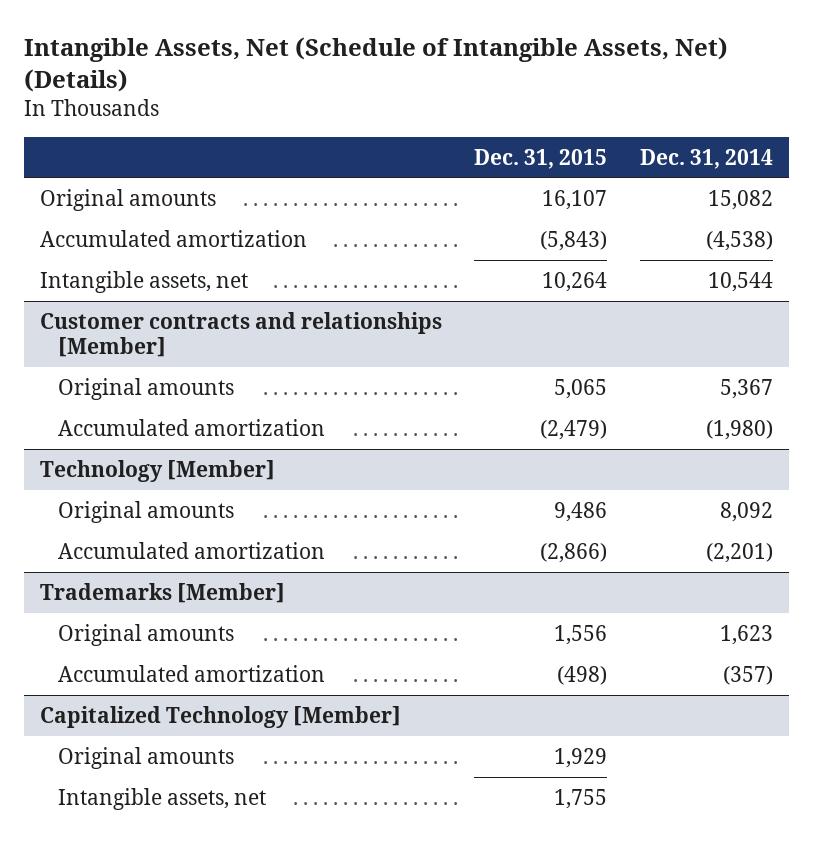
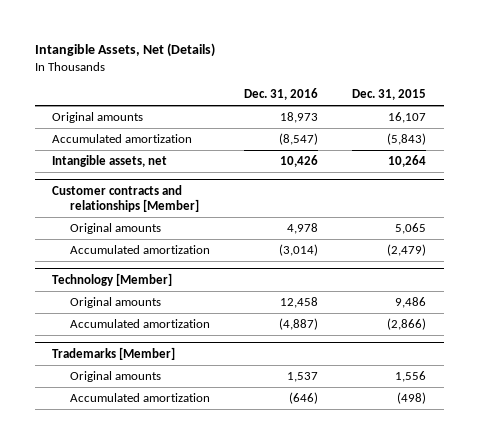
- Intangible Assets, Net (Schedule of Intangible Assets, Net) (Details)
+ Intangible Assets, Net (Details)
- | Dec. 31, 2015 | Dec. 31, 2014
+ | Dec. 31, 2016 | Dec. 31, 2015
- Capitalized Technology [Member]
- Original amounts | 1,929 |
- Intangible assets, net | 1,755 |

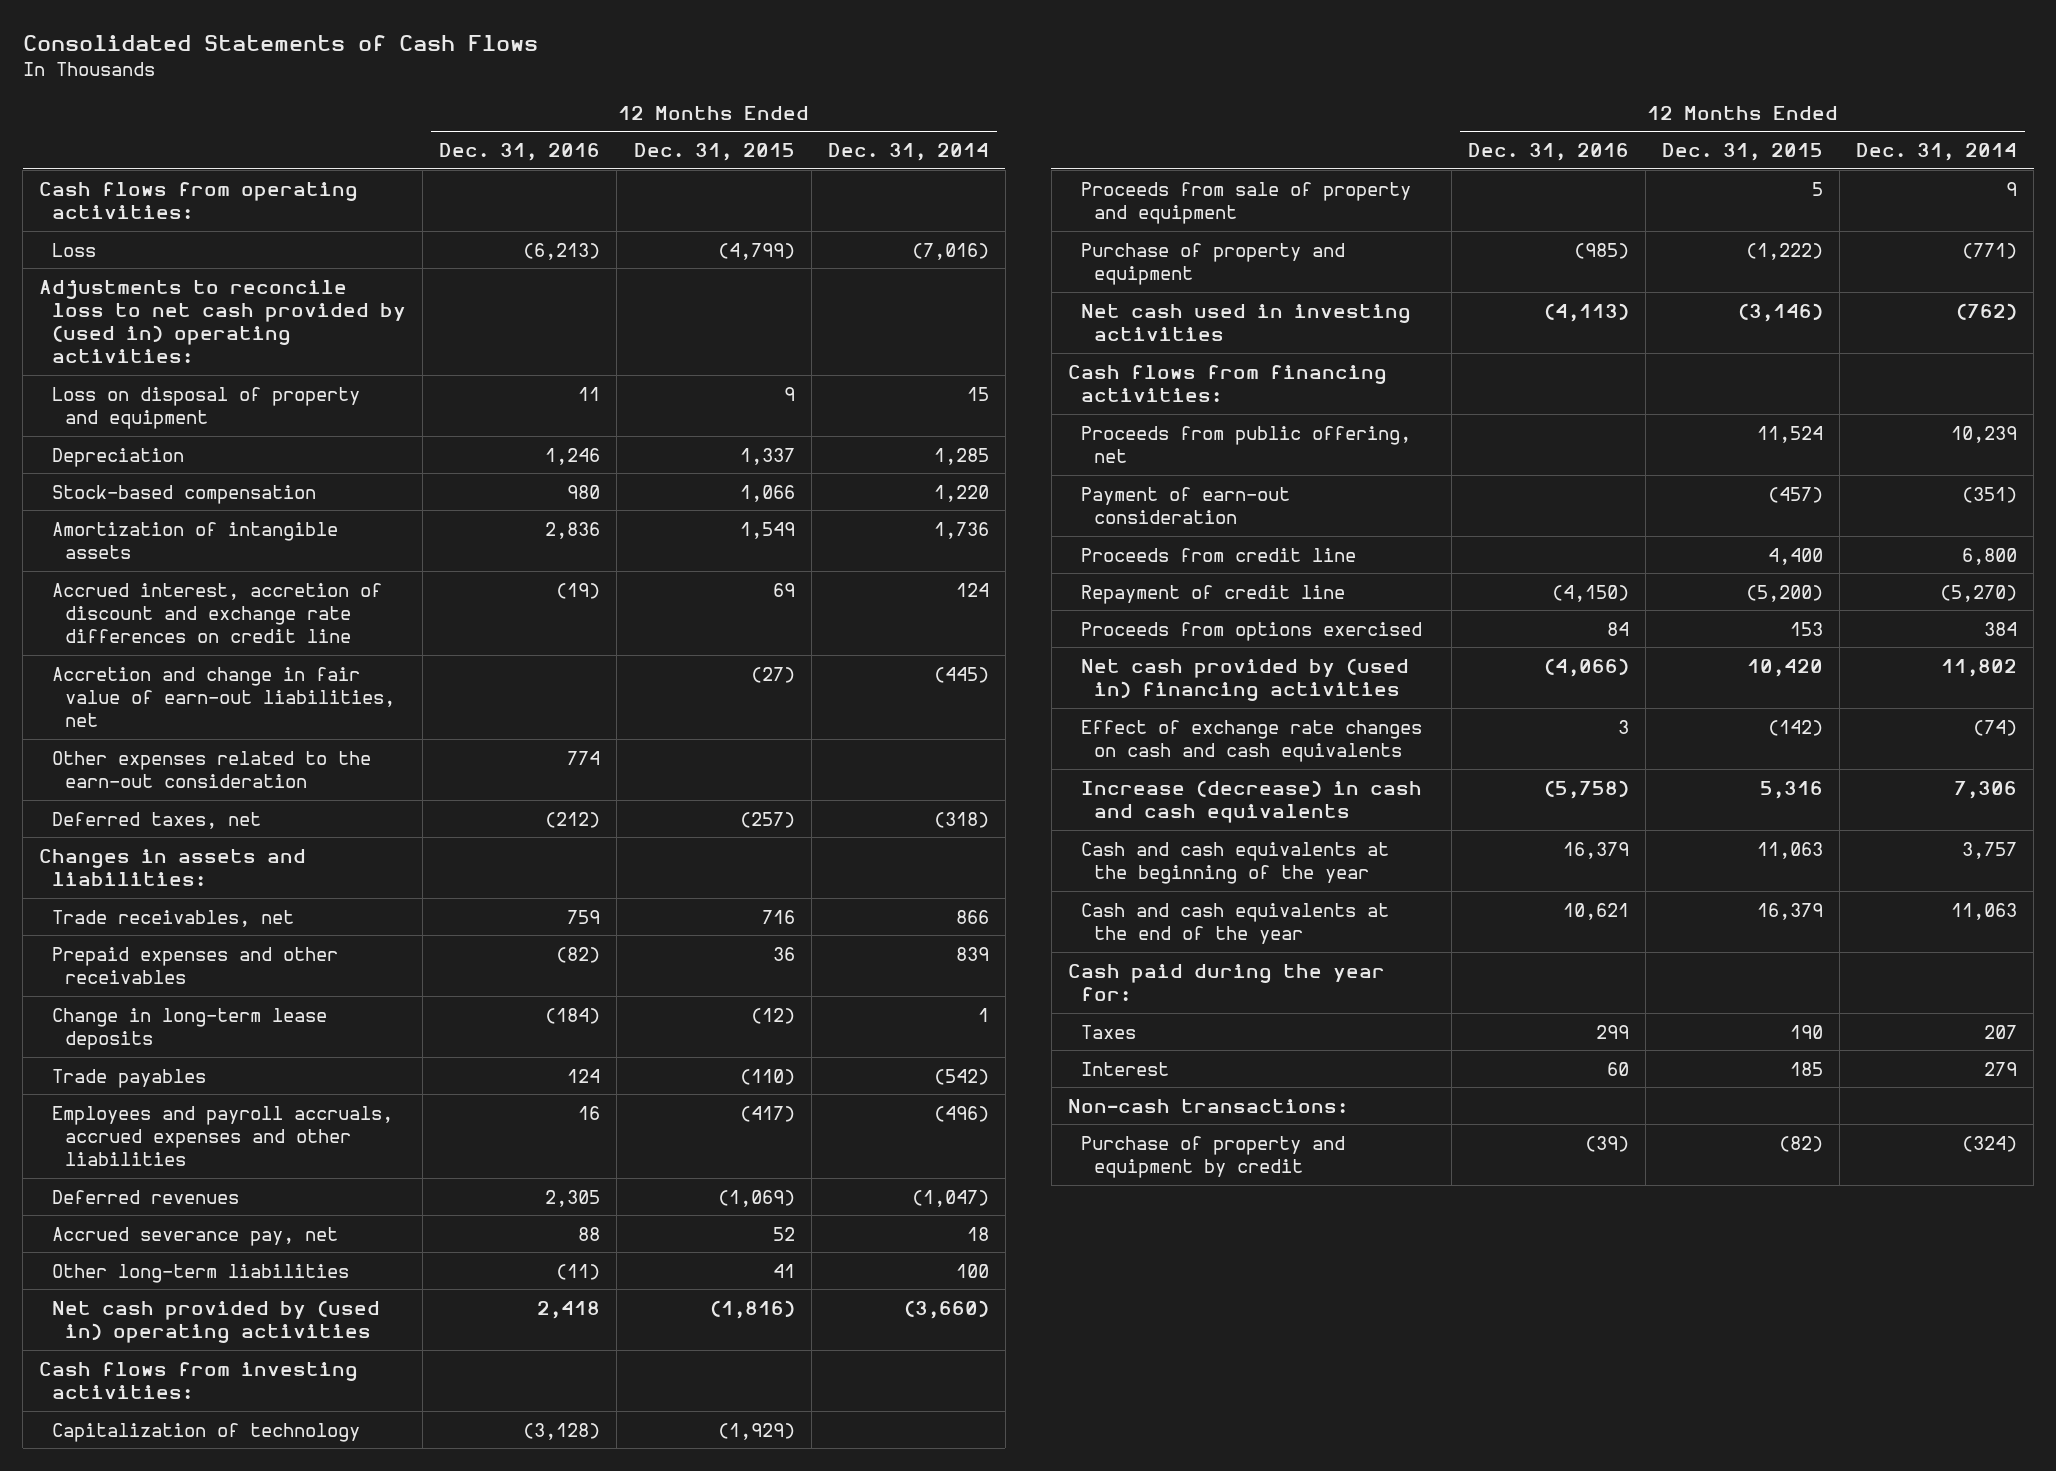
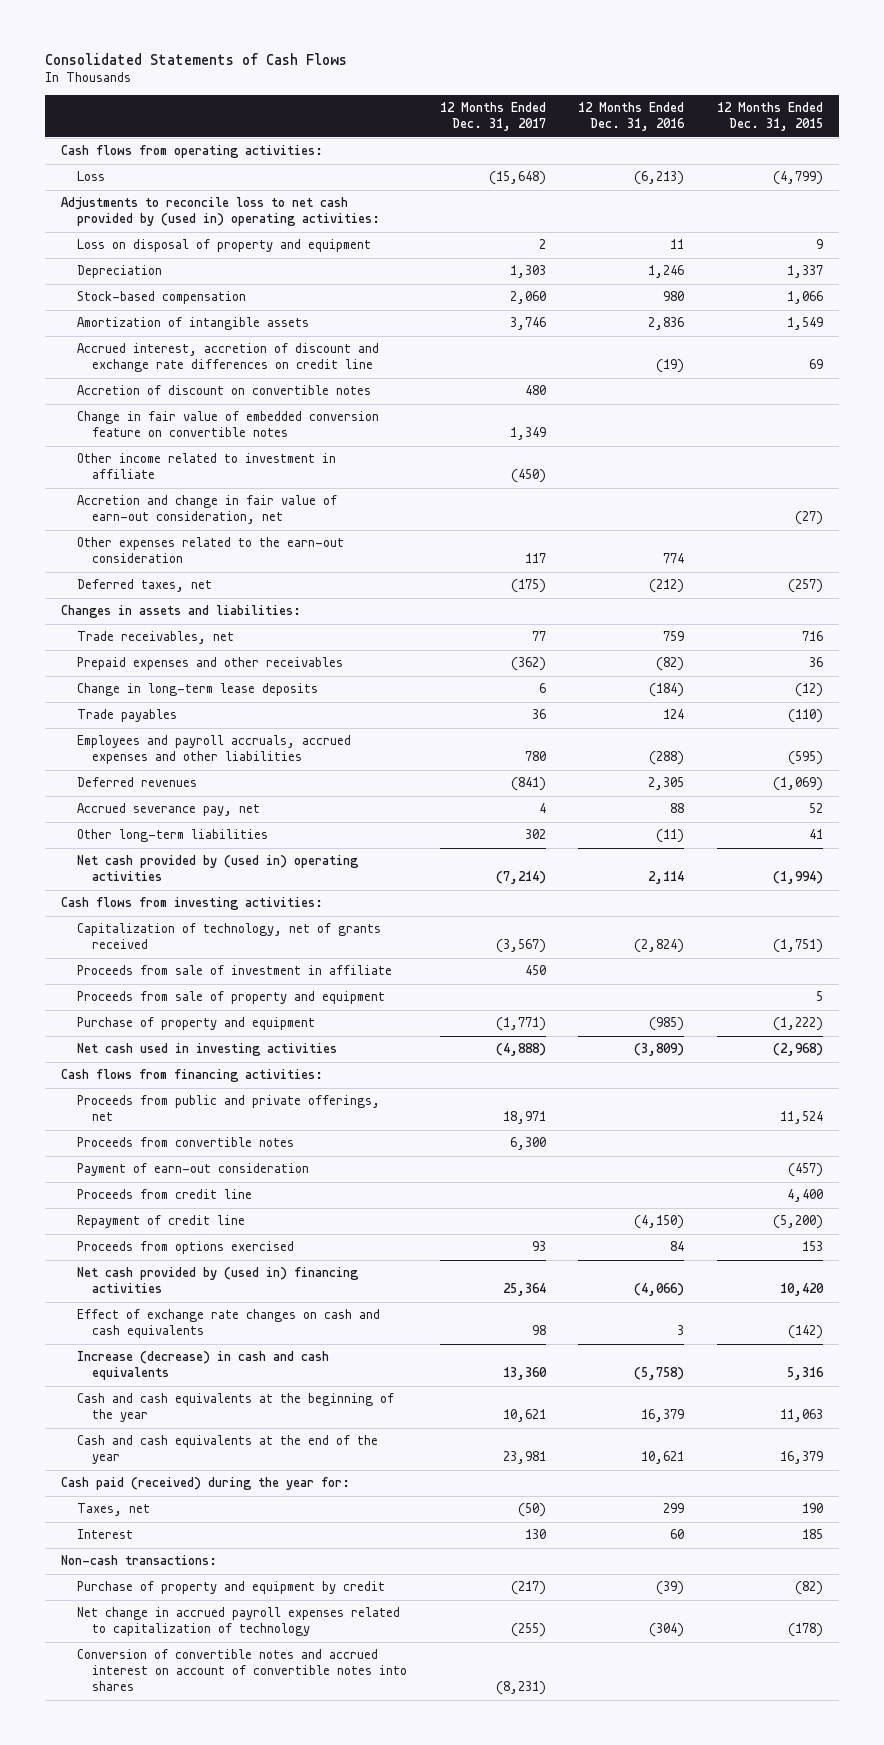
- | 12 Months Ended Dec. 31, 2016 | 12 Months Ended Dec. 31, 2015 | 12 Months Ended Dec. 31, 2014
+ | 12 Months Ended Dec. 31, 2017 | 12 Months Ended Dec. 31, 2016 | 12 Months Ended Dec. 31, 2015
- Accretion and change in fair value of earn-out liabilities, net | | (27) | (445)
+ Accretion of discount on convertible notes | 480 | |
+ Change in fair value of embedded conversion feature on convertible notes | 1,349 | |
+ Other income related to investment in affiliate | (450) | |
+ Accretion and change in fair value of earn-out consideration, net | | | (27)
- Employees and payroll accruals, accrued expenses and other liabilities | 16 | (417) | (496)
+ Employees and payroll accruals, accrued expenses and other liabilities | 780 | (288) | (595)
- Net cash provided by (used in) operating activities | 2,418 | (1,816) | (3,660)
+ Net cash provided by (used in) operating activities | (7,214) | 2,114 | (1,994)
- Capitalization of technology | (3,128) | (1,929) |
+ Capitalization of technology, net of grants received | (3,567) | (2,824) | (1,751)
+ Proceeds from sale of investment in affiliate | 450 | |
- Net cash used in investing activities | (4,113) | (3,146) | (762)
+ Net cash used in investing activities | (4,888) | (3,809) | (2,968)
- Proceeds from public offering, net | | 11,524 | 10,239
+ Proceeds from public and private offerings, net | 18,971 | | 11,524
+ Proceeds from convertible notes | 6,300 | |
- Cash paid during the year for:
- Taxes | 299 | 190 | 207
+ Cash paid (received) during the year for:
+ Taxes, net | (50) | 299 | 190
+ Net change in accrued payroll expenses related to capitalization of technology | (255) | (304) | (178)
+ Conversion of convertible notes and accrued interest on account of convertible notes into shares | (8,231) | |

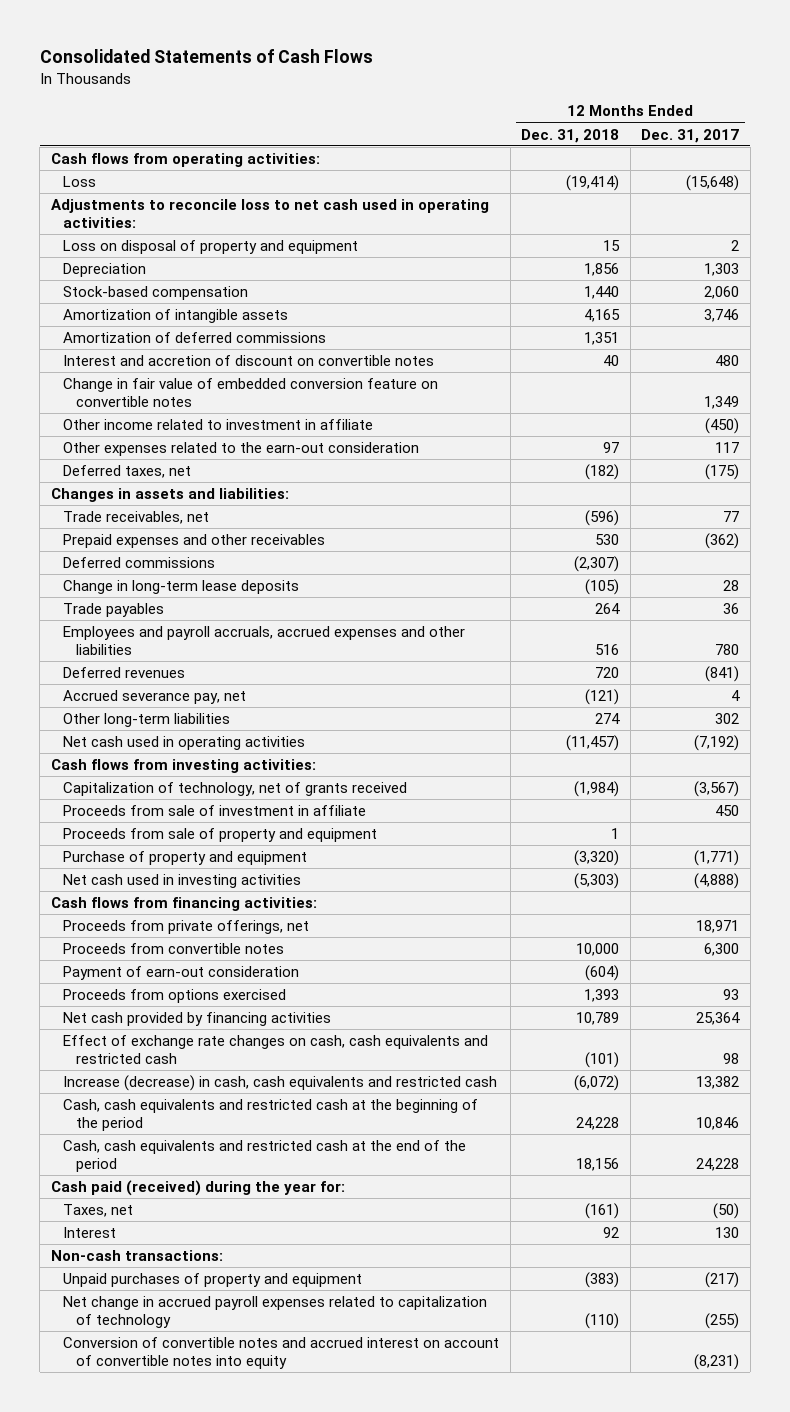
- | 12 Months Ended Dec. 31, 2017 | 12 Months Ended Dec. 31, 2016 | 12 Months Ended Dec. 31, 2015
+ | 12 Months Ended Dec. 31, 2018 | 12 Months Ended Dec. 31, 2017
- Adjustments to reconcile loss to net cash provided by (used in) operating activities:
+ Adjustments to reconcile loss to net cash used in operating activities:
- Accrued interest, accretion of discount and exchange rate differences on credit line | | (19) | 69
- Accretion of discount on convertible notes | 480 | |
+ Amortization of deferred commissions | 1,351 |
+ Interest and accretion of discount on convertible notes | 40 | 480
- Accretion and change in fair value of earn-out consideration, net | | | (27)
- Change in long-term lease deposits | 6 | (184) | (12)
+ Deferred commissions | (2,307) |
+ Change in long-term lease deposits | (105) | 28
- Net cash provided by (used in) operating activities | (7,214) | 2,114 | (1,994)
+ Net cash used in operating activities | (11,457) | (7,192)
- Proceeds from public and private offerings, net | 18,971 | | 11,524
+ Proceeds from private offerings, net | | 18,971
- Proceeds from credit line | | | 4,400
- Repayment of credit line | | (4,150) | (5,200)
- Net cash provided by (used in) financing activities | 25,364 | (4,066) | 10,420
- Effect of exchange rate changes on cash and cash equivalents | 98 | 3 | (142)
- Increase (decrease) in cash and cash equivalents | 13,360 | (5,758) | 5,316
- Cash and cash equivalents at the beginning of the year | 10,621 | 16,379 | 11,063
- Cash and cash equivalents at the end of the year | 23,981 | 10,621 | 16,379
+ Net cash provided by financing activities | 10,789 | 25,364
+ Effect of exchange rate changes on cash, cash equivalents and restricted cash | (101) | 98
+ Increase (decrease) in cash, cash equivalents and restricted cash | (6,072) | 13,382
+ Cash, cash equivalents and restricted cash at the beginning of the period | 24,228 | 10,846
+ Cash, cash equivalents and restricted cash at the end of the period | 18,156 | 24,228
- Purchase of property and equipment by credit | (217) | (39) | (82)
+ Unpaid purchases of property and equipment | (383) | (217)
- Conversion of convertible notes and accrued interest on account of convertible notes into shares | (8,231) | |
+ Conversion of convertible notes and accrued interest on account of convertible notes into equity | | (8,231)

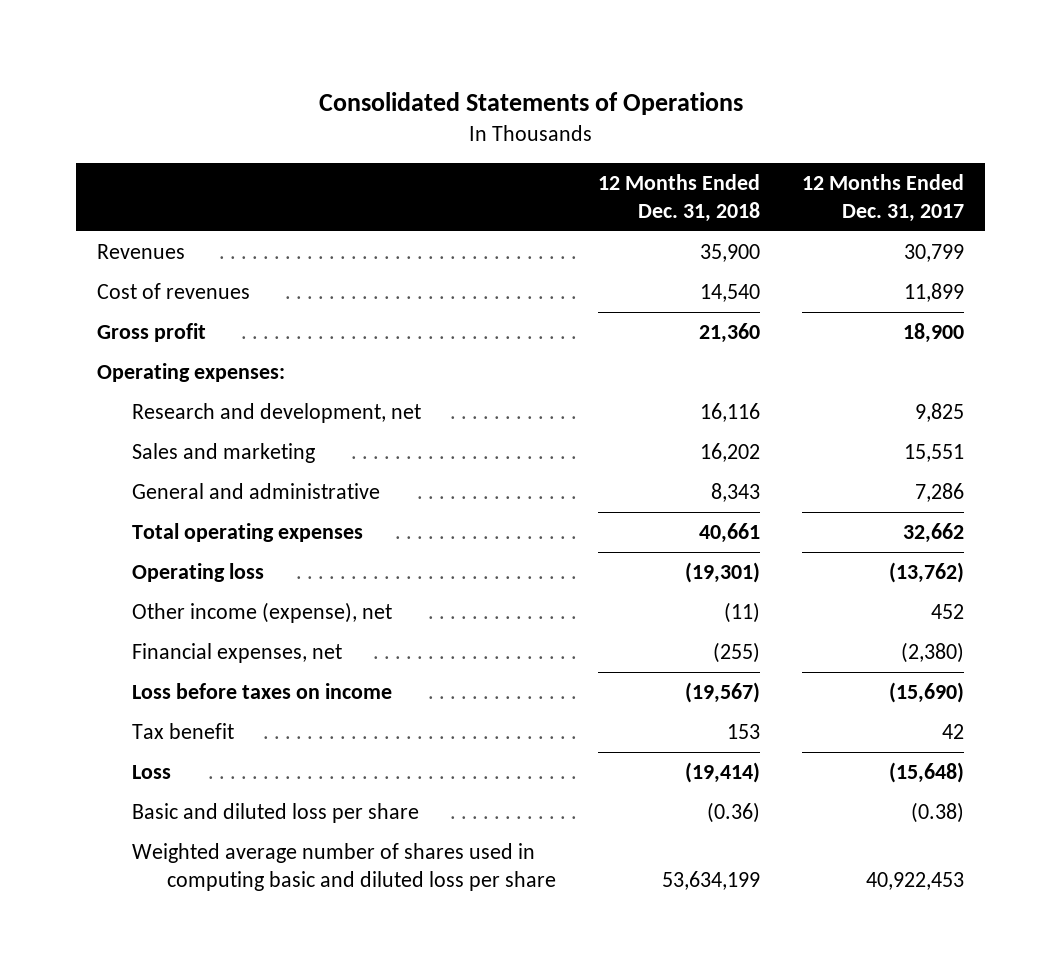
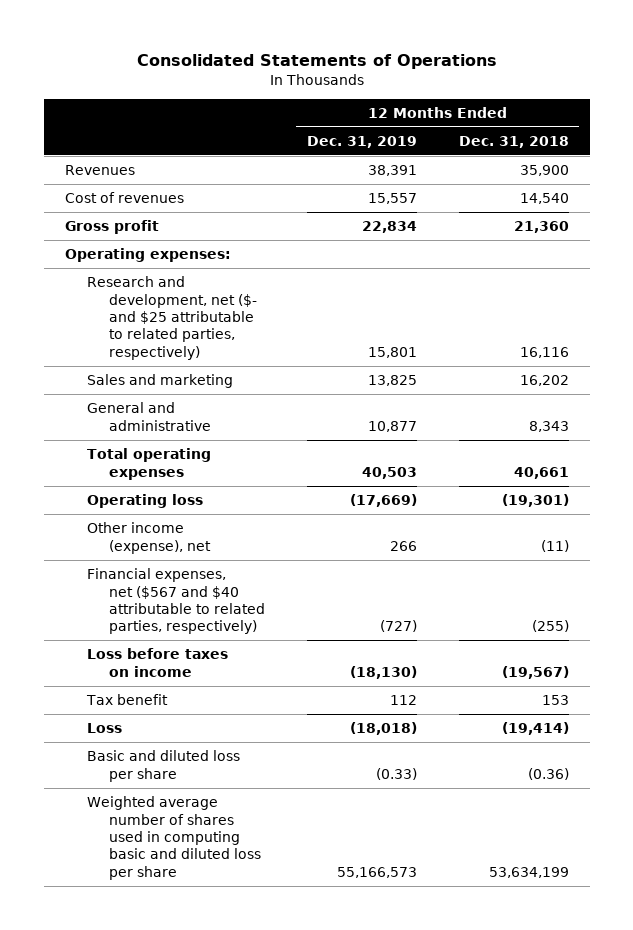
- | 12 Months Ended Dec. 31, 2018 | 12 Months Ended Dec. 31, 2017
+ | 12 Months Ended Dec. 31, 2019 | 12 Months Ended Dec. 31, 2018
- Research and development, net | 16,116 | 9,825
+ Research and development, net ($- and $25 attributable to related parties, respectively) | 15,801 | 16,116
- Financial expenses, net | (255) | (2,380)
+ Financial expenses, net ($567 and $40 attributable to related parties, respectively) | (727) | (255)

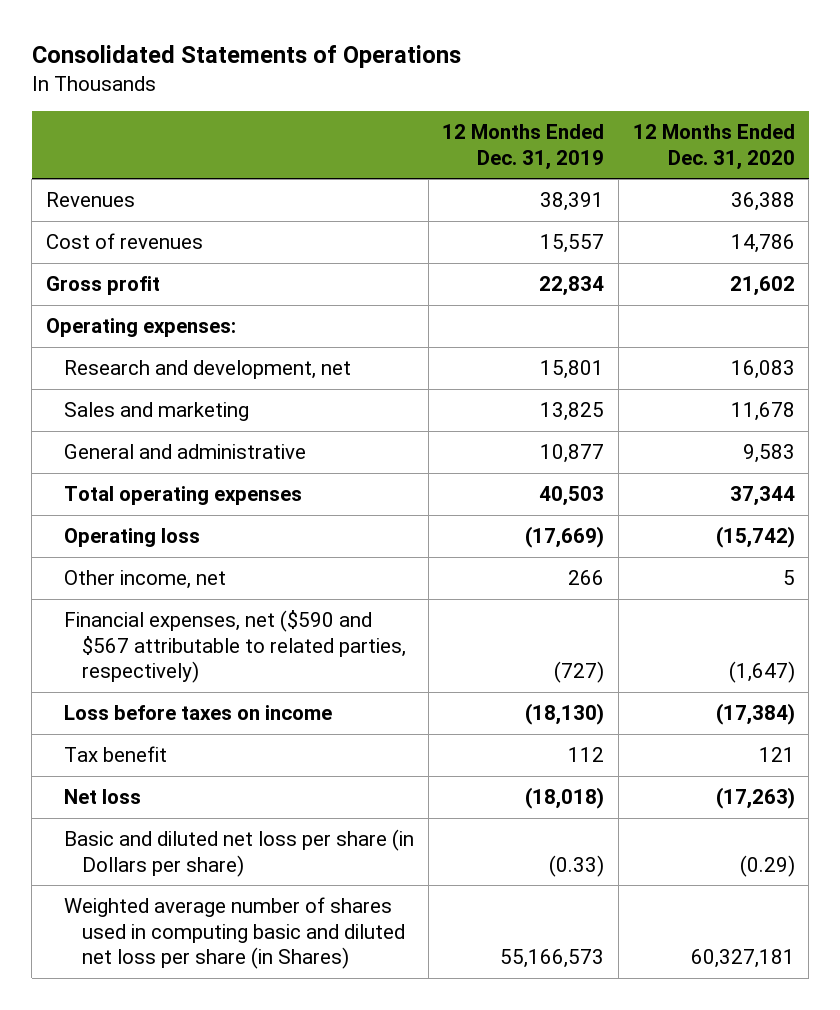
- | 12 Months Ended Dec. 31, 2019 | 12 Months Ended Dec. 31, 2018
+ | 12 Months Ended Dec. 31, 2019 | 12 Months Ended Dec. 31, 2020
- Research and development, net ($- and $25 attributable to related parties, respectively) | 15,801 | 16,116
+ Research and development, net | 15,801 | 16,083
- Other income (expense), net | 266 | (11)
- Financial expenses, net ($567 and $40 attributable to related parties, respectively) | (727) | (255)
+ Other income, net | 266 | 5
+ Financial expenses, net ($590 and $567 attributable to related parties, respectively) | (727) | (1,647)
- Loss | (18,018) | (19,414)
- Basic and diluted loss per share | (0.33) | (0.36)
- Weighted average number of shares used in computing basic and diluted loss per share | 55,166,573 | 53,634,199
+ Net loss | (18,018) | (17,263)
+ Basic and diluted net loss per share (in Dollars per share) | (0.33) | (0.29)
+ Weighted average number of shares used in computing basic and diluted net loss per share (in Shares) | 55,166,573 | 60,327,181

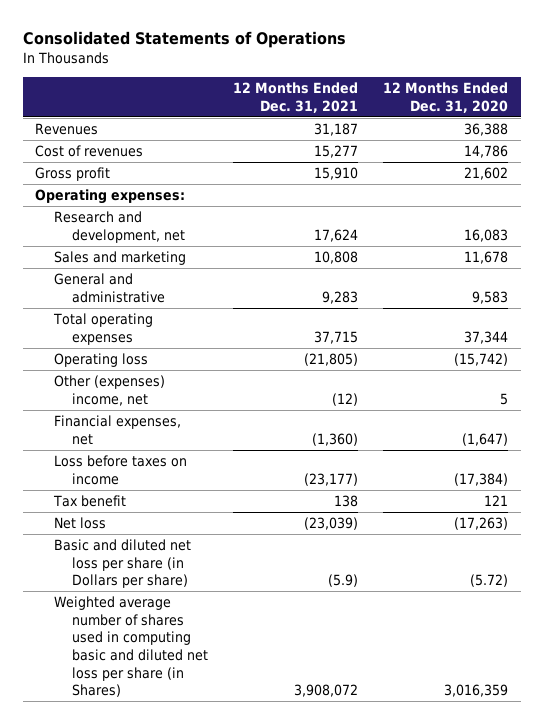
- | 12 Months Ended Dec. 31, 2019 | 12 Months Ended Dec. 31, 2020
+ | 12 Months Ended Dec. 31, 2021 | 12 Months Ended Dec. 31, 2020
- Other income, net | 266 | 5
- Financial expenses, net ($590 and $567 attributable to related parties, respectively) | (727) | (1,647)
+ Other (expenses) income, net | (12) | 5
+ Financial expenses, net | (1,360) | (1,647)
- Basic and diluted net loss per share (in Dollars per share) | (0.33) | (0.29)
- Weighted average number of shares used in computing basic and diluted net loss per share (in Shares) | 55,166,573 | 60,327,181
+ Basic and diluted net loss per share (in Dollars per share) | (5.9) | (5.72)
+ Weighted average number of shares used in computing basic and diluted net loss per share (in Shares) | 3,908,072 | 3,016,359

